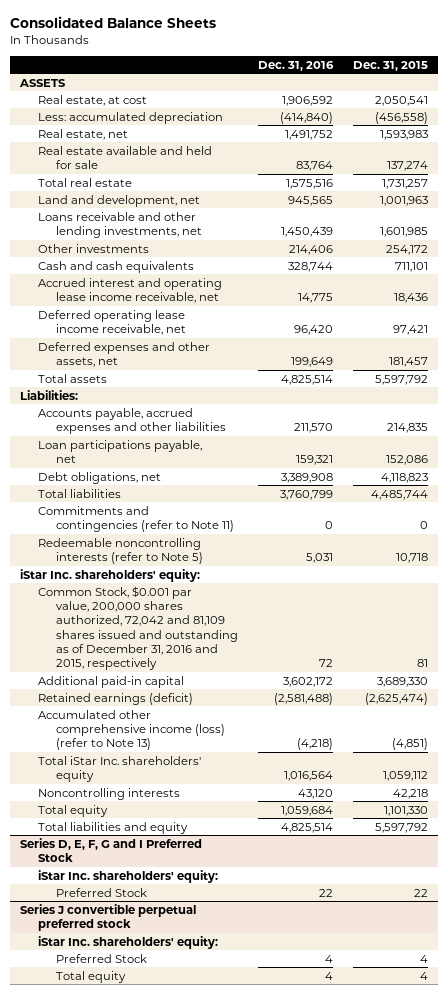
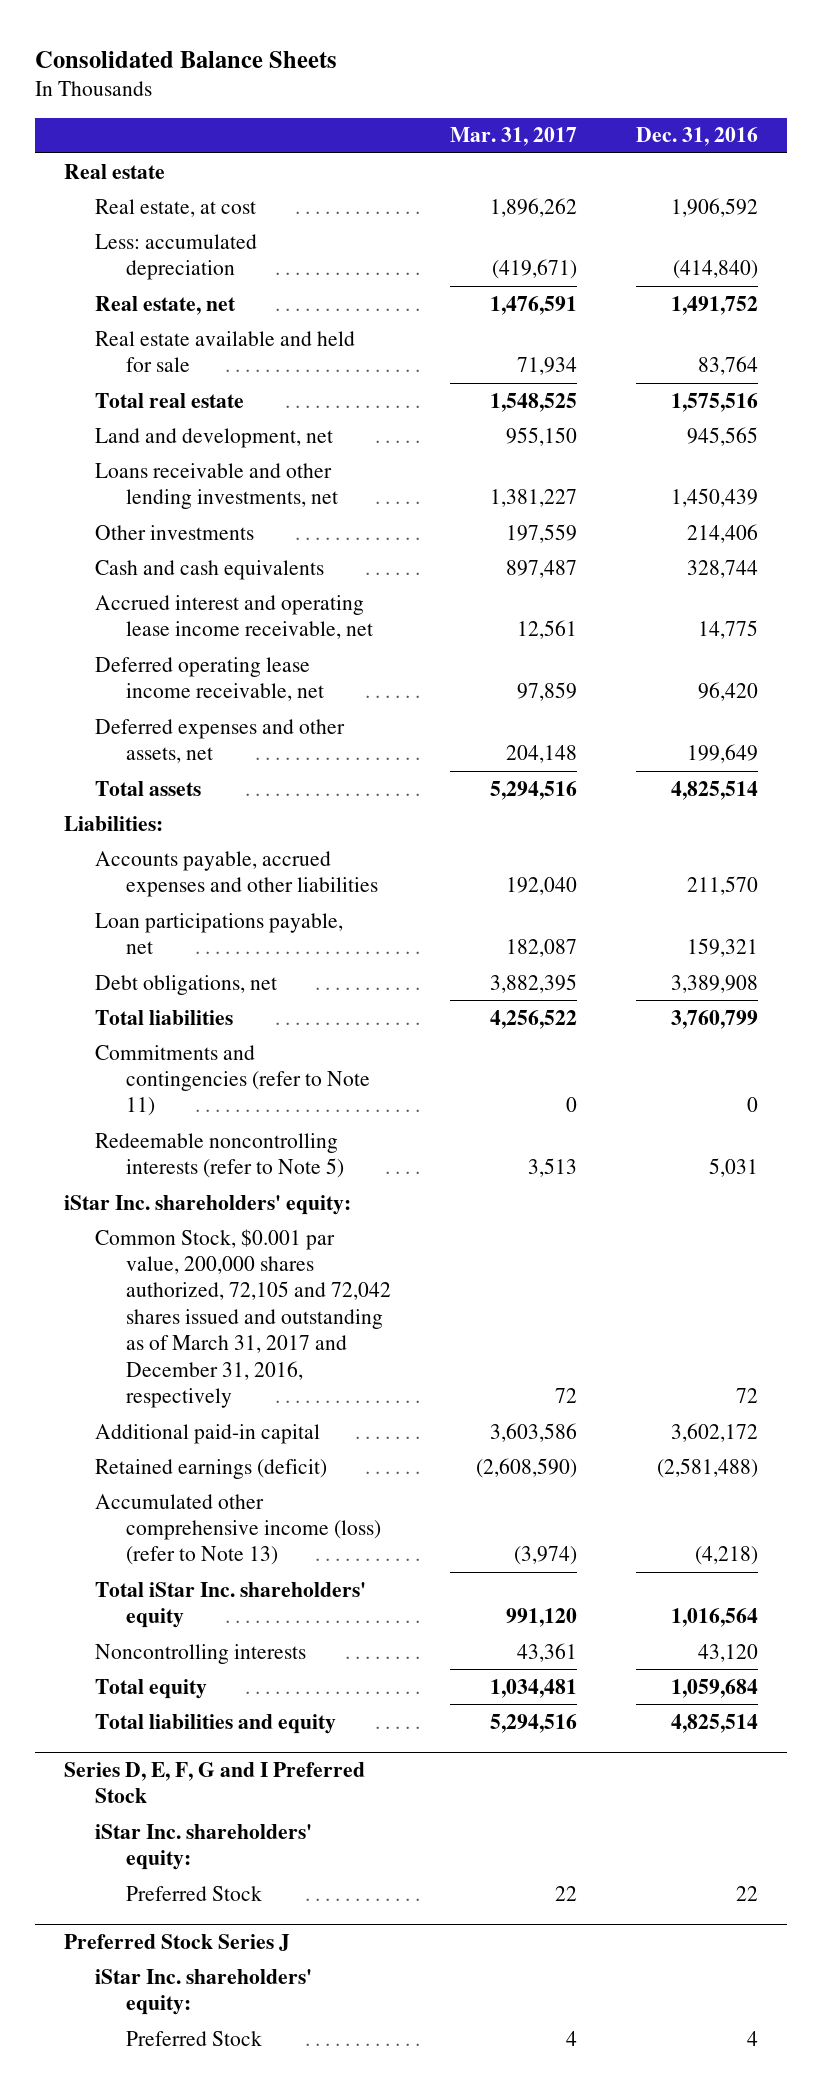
- | Dec. 31, 2016 | Dec. 31, 2015
+ | Mar. 31, 2017 | Dec. 31, 2016
- ASSETS
+ Real estate
- Common Stock, $0.001 par value, 200,000 shares authorized, 72,042 and 81,109 shares issued and outstanding as of December 31, 2016 and 2015, respectively | 72 | 81
+ Common Stock, $0.001 par value, 200,000 shares authorized, 72,105 and 72,042 shares issued and outstanding as of March 31, 2017 and December 31, 2016, respectively | 72 | 72
- Series J convertible perpetual preferred stock
+ Preferred Stock Series J
- Total equity | 4 | 4

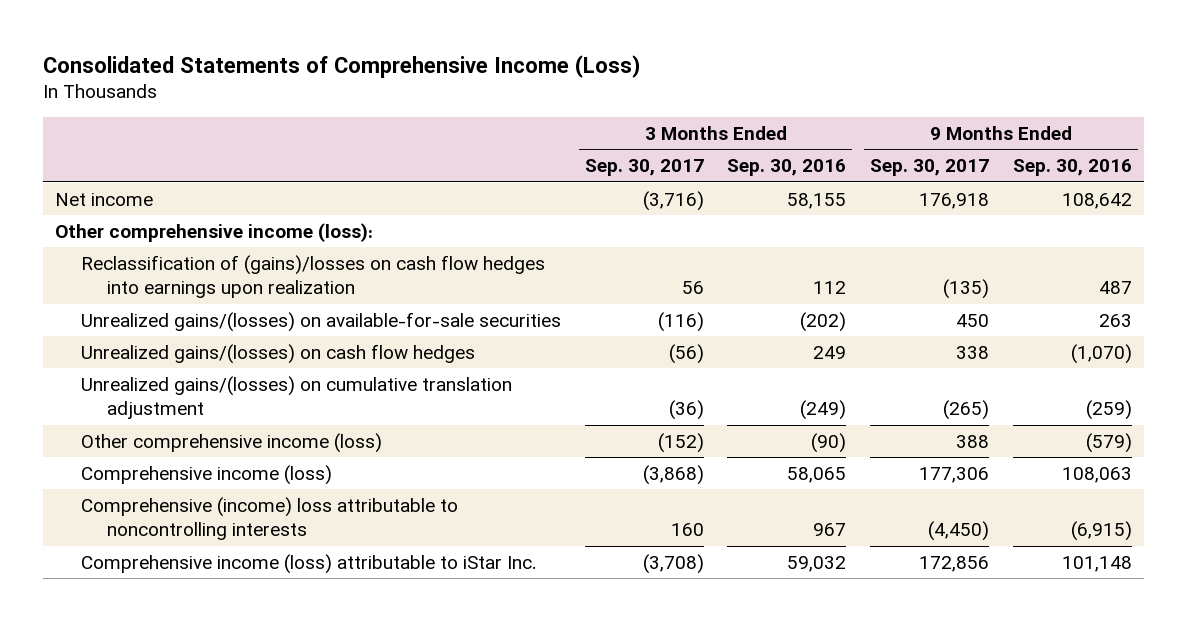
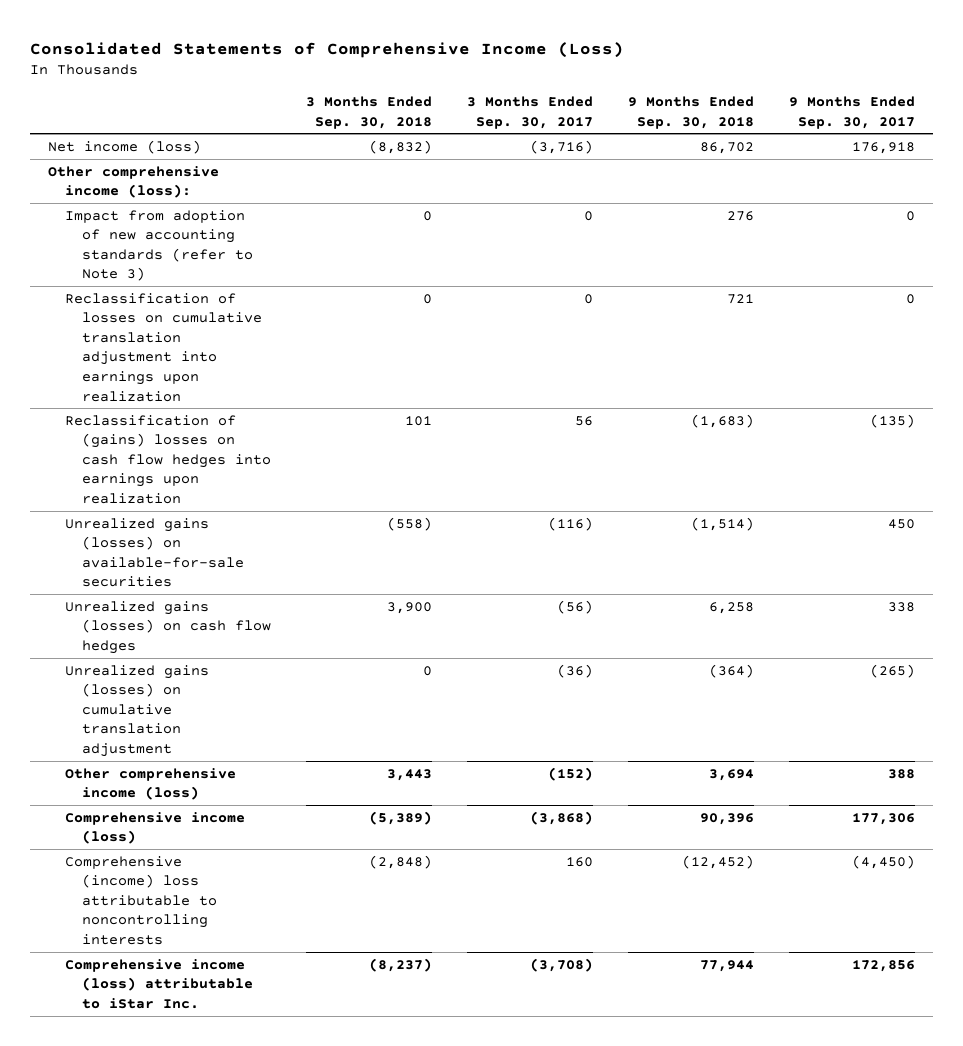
- | 3 Months Ended Sep. 30, 2017 | 3 Months Ended Sep. 30, 2016 | 9 Months Ended Sep. 30, 2017 | 9 Months Ended Sep. 30, 2016
+ | 3 Months Ended Sep. 30, 2018 | 3 Months Ended Sep. 30, 2017 | 9 Months Ended Sep. 30, 2018 | 9 Months Ended Sep. 30, 2017
- Net income | (3,716) | 58,155 | 176,918 | 108,642
+ Net income (loss) | (8,832) | (3,716) | 86,702 | 176,918
- Reclassification of (gains)/losses on cash flow hedges into earnings upon realization | 56 | 112 | (135) | 487
- Unrealized gains/(losses) on available-for-sale securities | (116) | (202) | 450 | 263
- Unrealized gains/(losses) on cash flow hedges | (56) | 249 | 338 | (1,070)
- Unrealized gains/(losses) on cumulative translation adjustment | (36) | (249) | (265) | (259)
+ Impact from adoption of new accounting standards (refer to Note 3) | 0 | 0 | 276 | 0
+ Reclassification of losses on cumulative translation adjustment into earnings upon realization | 0 | 0 | 721 | 0
+ Reclassification of (gains) losses on cash flow hedges into earnings upon realization | 101 | 56 | (1,683) | (135)
+ Unrealized gains (losses) on available-for-sale securities | (558) | (116) | (1,514) | 450
+ Unrealized gains (losses) on cash flow hedges | 3,900 | (56) | 6,258 | 338
+ Unrealized gains (losses) on cumulative translation adjustment | 0 | (36) | (364) | (265)

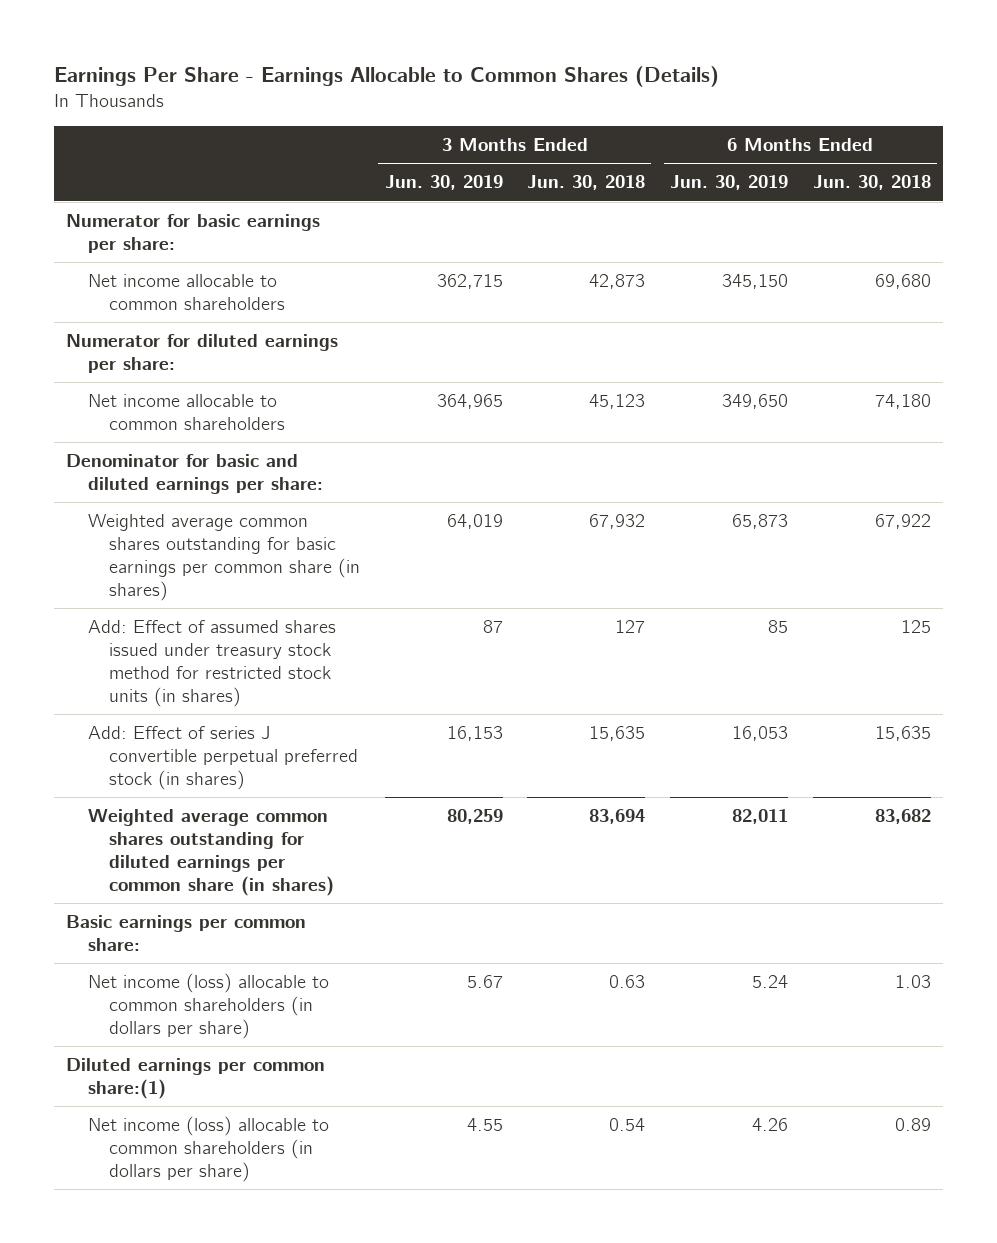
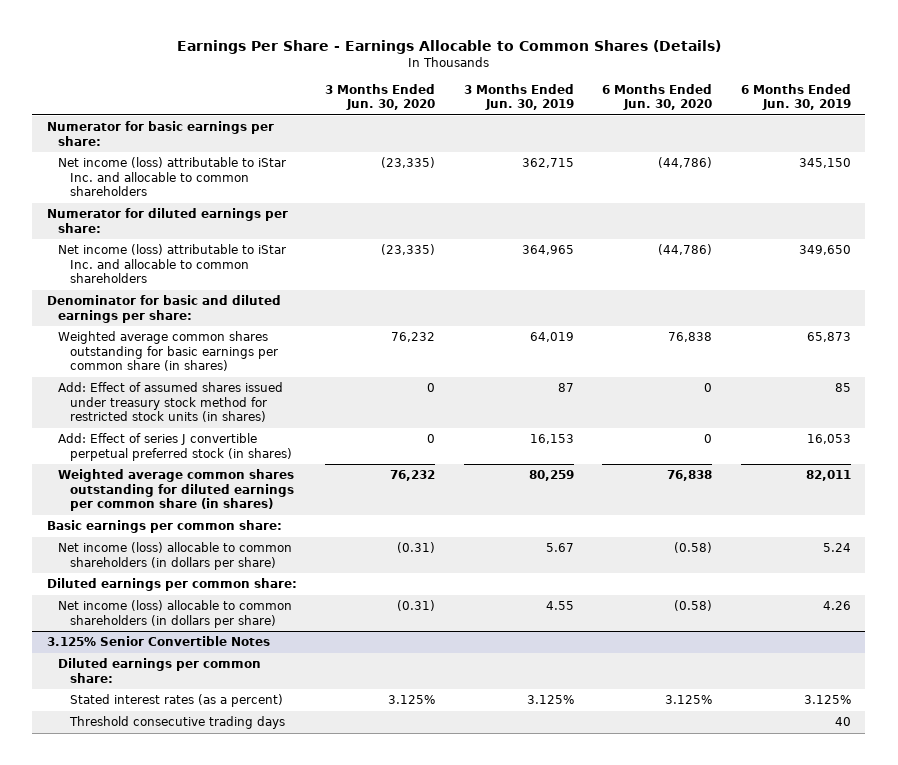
- | 3 Months Ended Jun. 30, 2019 | 3 Months Ended Jun. 30, 2018 | 6 Months Ended Jun. 30, 2019 | 6 Months Ended Jun. 30, 2018
+ | 3 Months Ended Jun. 30, 2020 | 3 Months Ended Jun. 30, 2019 | 6 Months Ended Jun. 30, 2020 | 6 Months Ended Jun. 30, 2019
- Net income allocable to common shareholders | 362,715 | 42,873 | 345,150 | 69,680
+ Net income (loss) attributable to iStar Inc. and allocable to common shareholders | (23,335) | 362,715 | (44,786) | 345,150
- Net income allocable to common shareholders | 364,965 | 45,123 | 349,650 | 74,180
+ Net income (loss) attributable to iStar Inc. and allocable to common shareholders | (23,335) | 364,965 | (44,786) | 349,650
- Diluted earnings per common share:(1)
+ Diluted earnings per common share:
+ 3.125% Senior Convertible Notes
+ Diluted earnings per common share:
+ Stated interest rates (as a percent) | 3.125% | 3.125% | 3.125% | 3.125%
+ Threshold consecutive trading days | | | | 40

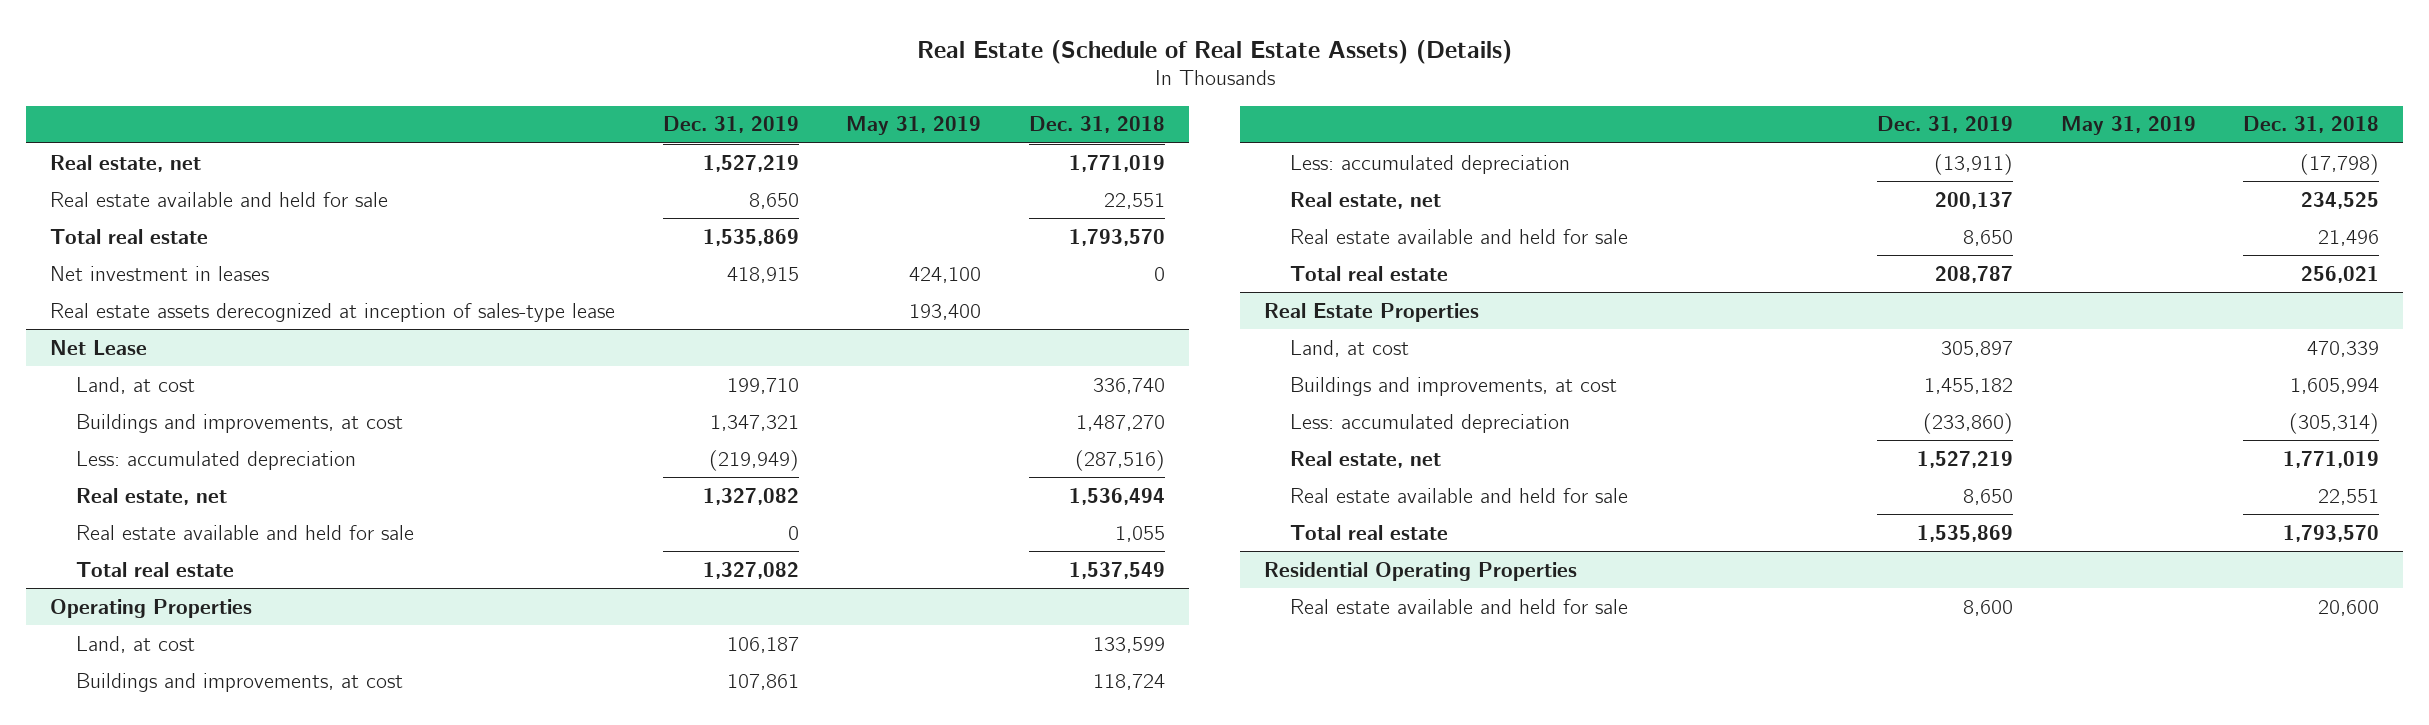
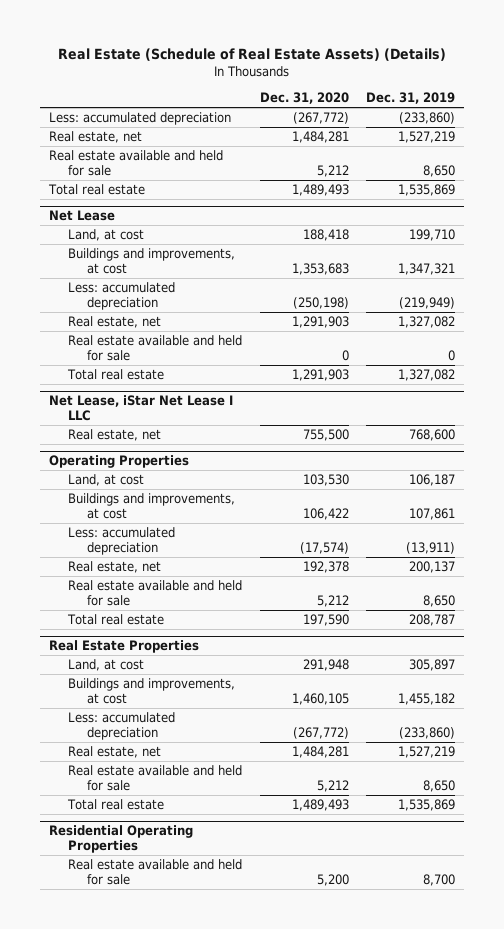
- | Dec. 31, 2019 | May 31, 2019 | Dec. 31, 2018
+ | Dec. 31, 2020 | Dec. 31, 2019
+ Less: accumulated depreciation | (267,772) | (233,860)
- Net investment in leases | 418,915 | 424,100 | 0
- Real estate assets derecognized at inception of sales-type lease | | 193,400 |
+ Net Lease, iStar Net Lease I LLC
+ Real estate, net | 755,500 | 768,600
@ Residential Operating Properties
- Real estate available and held for sale | 8,600 | | 20,600
+ Real estate available and held for sale | 5,200 | 8,700

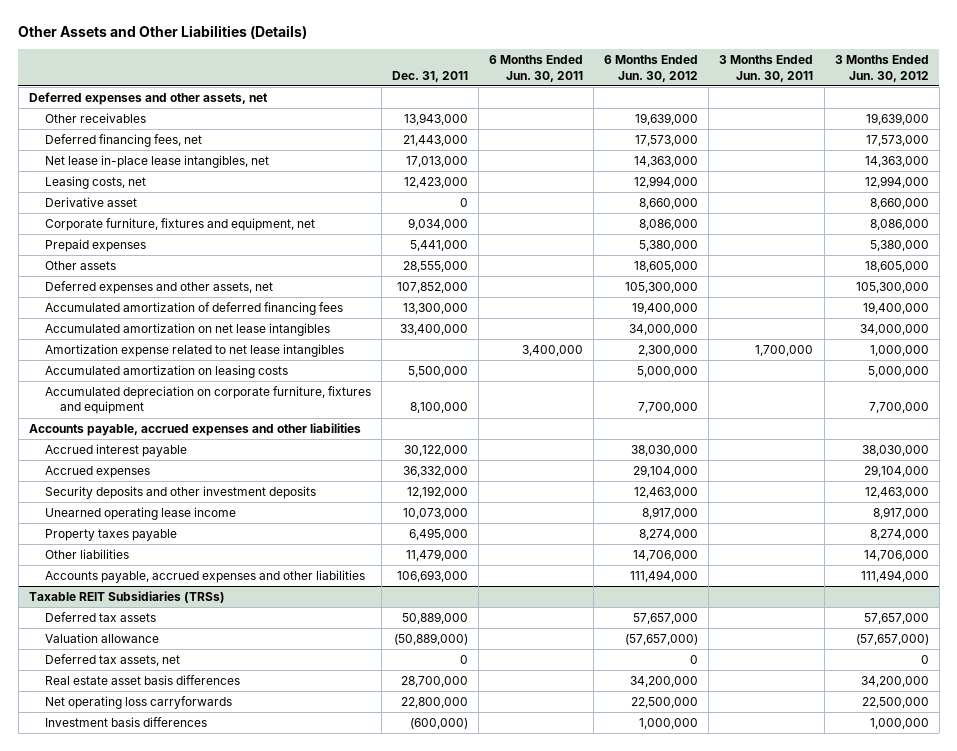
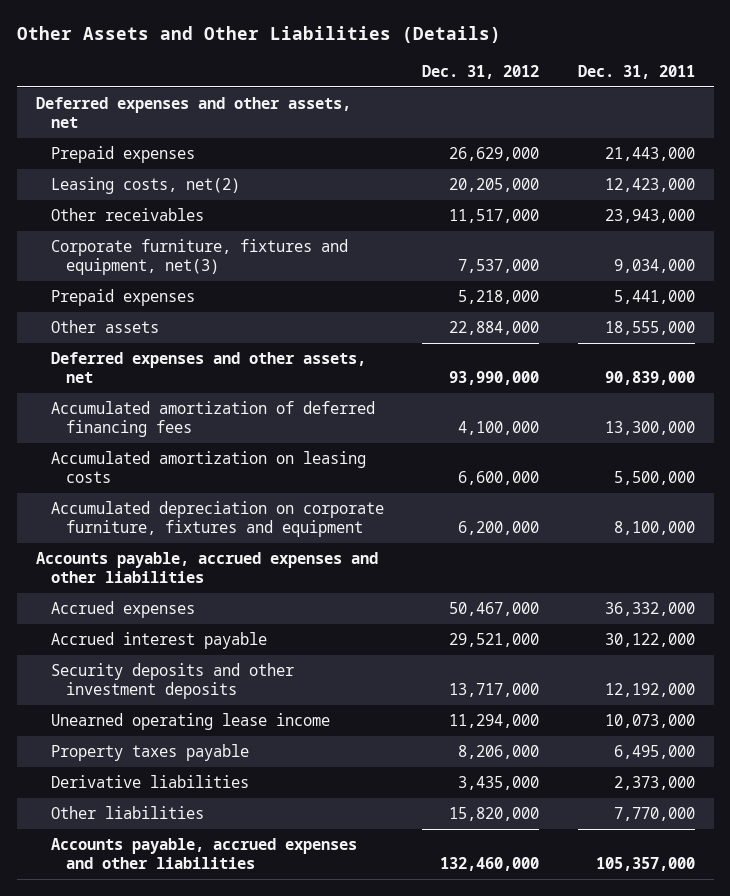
- | Dec. 31, 2011 | 6 Months Ended Jun. 30, 2011 | 6 Months Ended Jun. 30, 2012 | 3 Months Ended Jun. 30, 2011 | 3 Months Ended Jun. 30, 2012
+ | Dec. 31, 2012 | Dec. 31, 2011
- Other receivables | 13,943,000 | | 19,639,000 | | 19,639,000
- Deferred financing fees, net | 21,443,000 | | 17,573,000 | | 17,573,000
- Net lease in-place lease intangibles, net | 17,013,000 | | 14,363,000 | | 14,363,000
- Leasing costs, net | 12,423,000 | | 12,994,000 | | 12,994,000
- Derivative asset | 0 | | 8,660,000 | | 8,660,000
- Corporate furniture, fixtures and equipment, net | 9,034,000 | | 8,086,000 | | 8,086,000
+ Prepaid expenses | 26,629,000 | 21,443,000
+ Leasing costs, net(2) | 20,205,000 | 12,423,000
+ Other receivables | 11,517,000 | 23,943,000
+ Corporate furniture, fixtures and equipment, net(3) | 7,537,000 | 9,034,000
- Other assets | 28,555,000 | | 18,605,000 | | 18,605,000
- Deferred expenses and other assets, net | 107,852,000 | | 105,300,000 | | 105,300,000
+ Other assets | 22,884,000 | 18,555,000
+ Deferred expenses and other assets, net | 93,990,000 | 90,839,000
- Accumulated amortization on net lease intangibles | 33,400,000 | | 34,000,000 | | 34,000,000
- Amortization expense related to net lease intangibles | | 3,400,000 | 2,300,000 | 1,700,000 | 1,000,000
moved down: Accrued interest payable | 29,521,000 | 30,122,000
- Other liabilities | 11,479,000 | | 14,706,000 | | 14,706,000
- Accounts payable, accrued expenses and other liabilities | 106,693,000 | | 111,494,000 | | 111,494,000
- Taxable REIT Subsidiaries (TRSs)
- Deferred tax assets | 50,889,000 | | 57,657,000 | | 57,657,000
- Valuation allowance | (50,889,000) | | (57,657,000) | | (57,657,000)
- Deferred tax assets, net | 0 | | 0 | | 0
- Real estate asset basis differences | 28,700,000 | | 34,200,000 | | 34,200,000
- Net operating loss carryforwards | 22,800,000 | | 22,500,000 | | 22,500,000
- Investment basis differences | (600,000) | | 1,000,000 | | 1,000,000
+ Derivative liabilities | 3,435,000 | 2,373,000
+ Other liabilities | 15,820,000 | 7,770,000
+ Accounts payable, accrued expenses and other liabilities | 132,460,000 | 105,357,000

